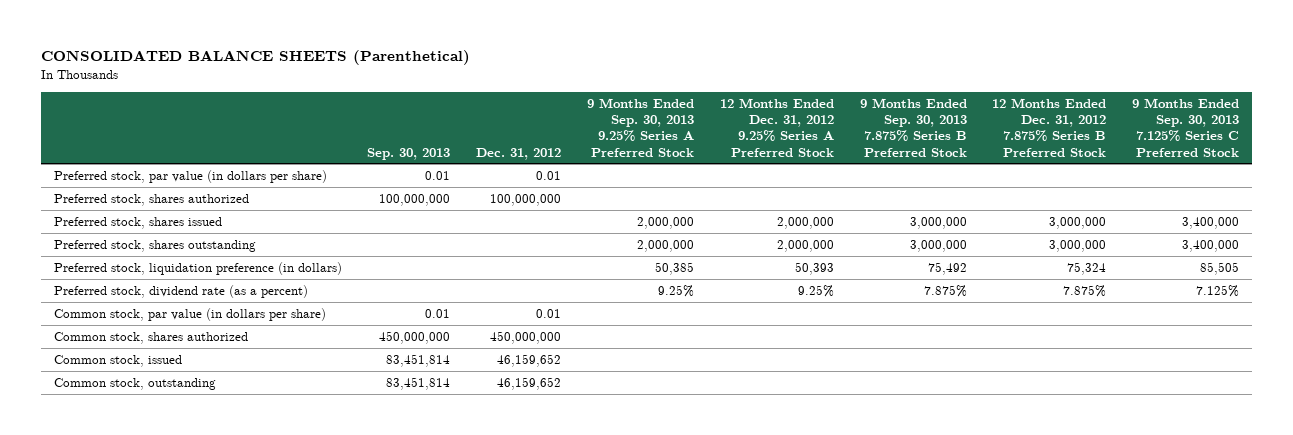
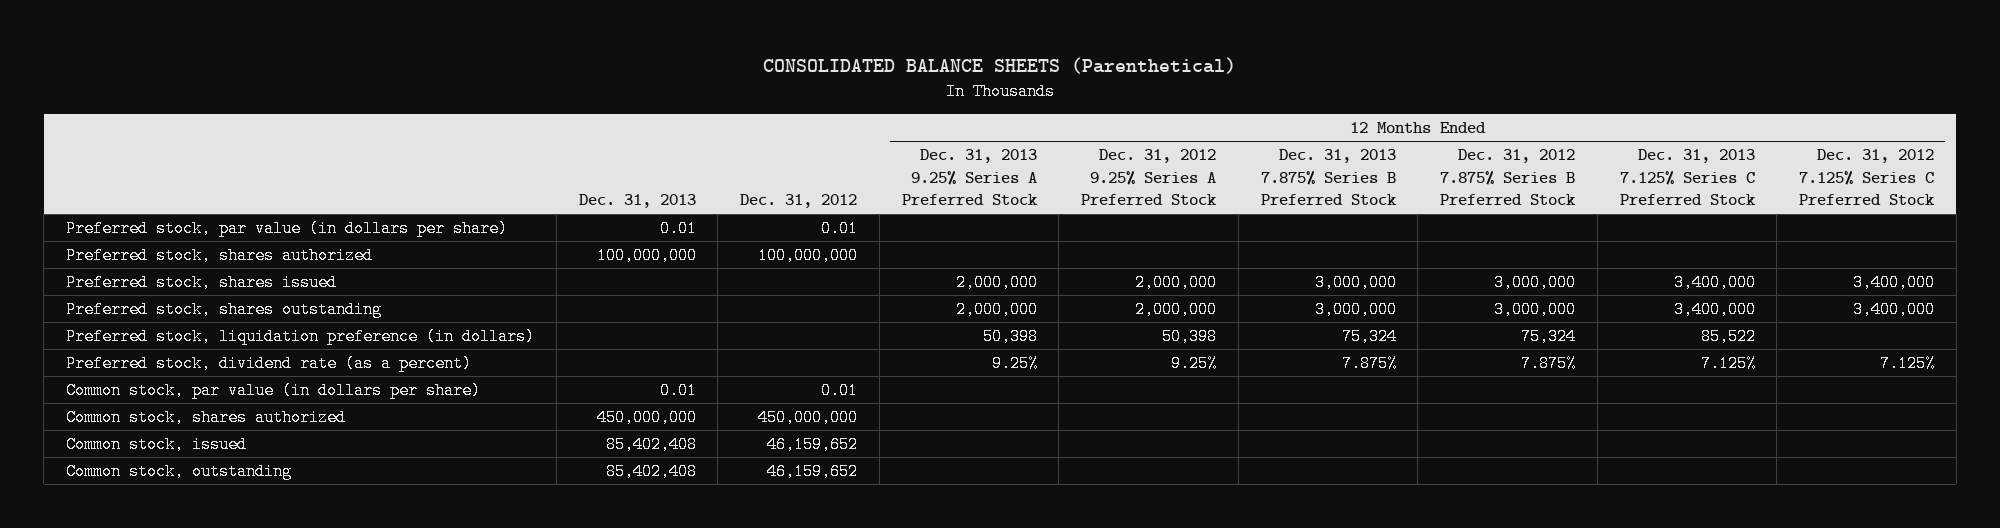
- | Sep. 30, 2013 | Dec. 31, 2012 | 9 Months Ended Sep. 30, 2013 9.25% Series A Preferred Stock | 12 Months Ended Dec. 31, 2012 9.25% Series A Preferred Stock | 9 Months Ended Sep. 30, 2013 7.875% Series B Preferred Stock | 12 Months Ended Dec. 31, 2012 7.875% Series B Preferred Stock | 9 Months Ended Sep. 30, 2013 7.125% Series C Preferred Stock
+ | Dec. 31, 2013 | Dec. 31, 2012 | 12 Months Ended Dec. 31, 2013 9.25% Series A Preferred Stock | 12 Months Ended Dec. 31, 2012 9.25% Series A Preferred Stock | 12 Months Ended Dec. 31, 2013 7.875% Series B Preferred Stock | 12 Months Ended Dec. 31, 2012 7.875% Series B Preferred Stock | 12 Months Ended Dec. 31, 2013 7.125% Series C Preferred Stock | 12 Months Ended Dec. 31, 2012 7.125% Series C Preferred Stock
- Preferred stock, liquidation preference (in dollars) | | | 50,385 | 50,393 | 75,492 | 75,324 | 85,505
+ Preferred stock, liquidation preference (in dollars) | | | 50,398 | 50,398 | 75,324 | 75,324 | 85,522 |

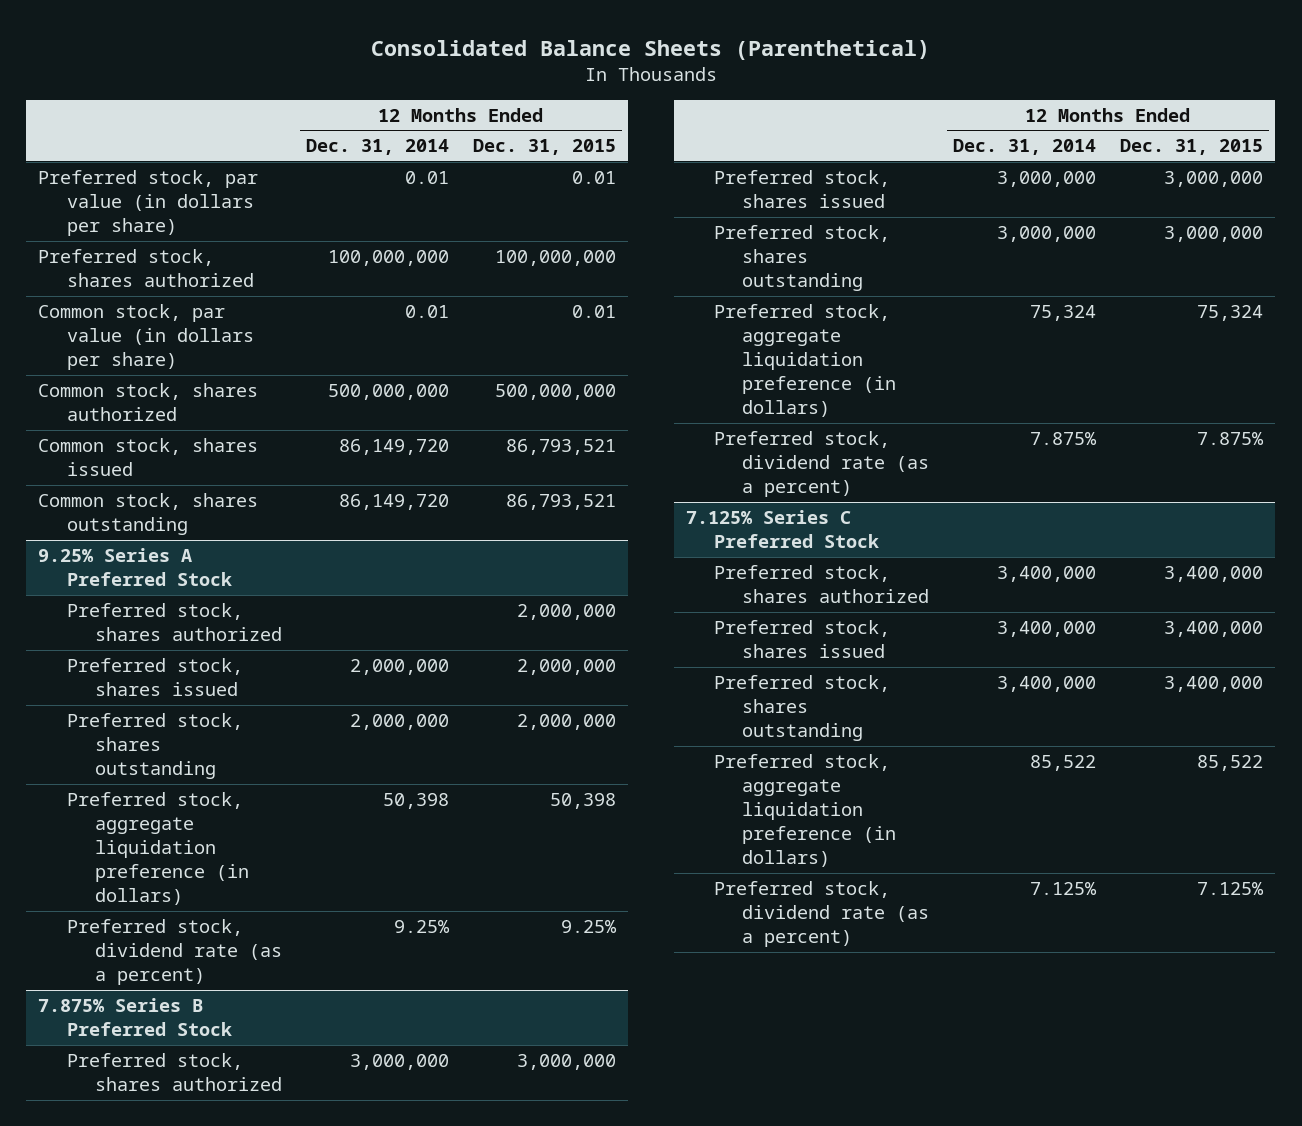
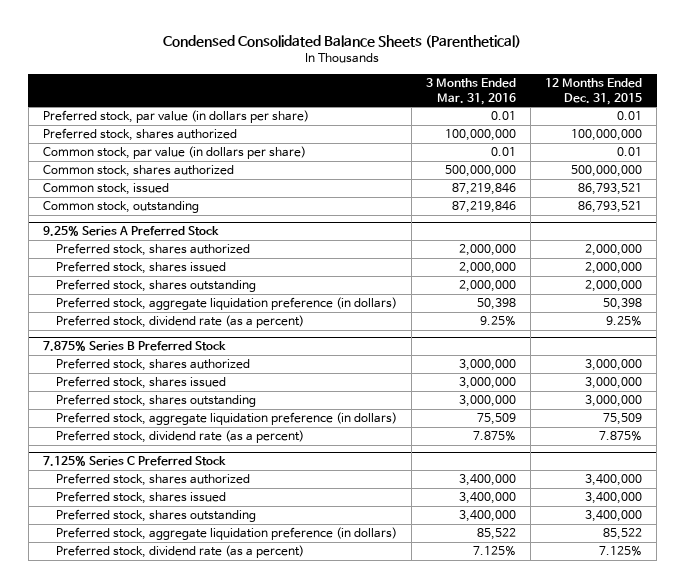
- Consolidated Balance Sheets (Parenthetical)
+ Condensed Consolidated Balance Sheets (Parenthetical)
- | 12 Months Ended Dec. 31, 2014 | 12 Months Ended Dec. 31, 2015
+ | 3 Months Ended Mar. 31, 2016 | 12 Months Ended Dec. 31, 2015
- Common stock, shares issued | 86,149,720 | 86,793,521
- Common stock, shares outstanding | 86,149,720 | 86,793,521
+ Common stock, issued | 87,219,846 | 86,793,521
+ Common stock, outstanding | 87,219,846 | 86,793,521
@ 7.875% Series B Preferred Stock
- Preferred stock, aggregate liquidation preference (in dollars) | 75,324 | 75,324
+ Preferred stock, aggregate liquidation preference (in dollars) | 75,509 | 75,509

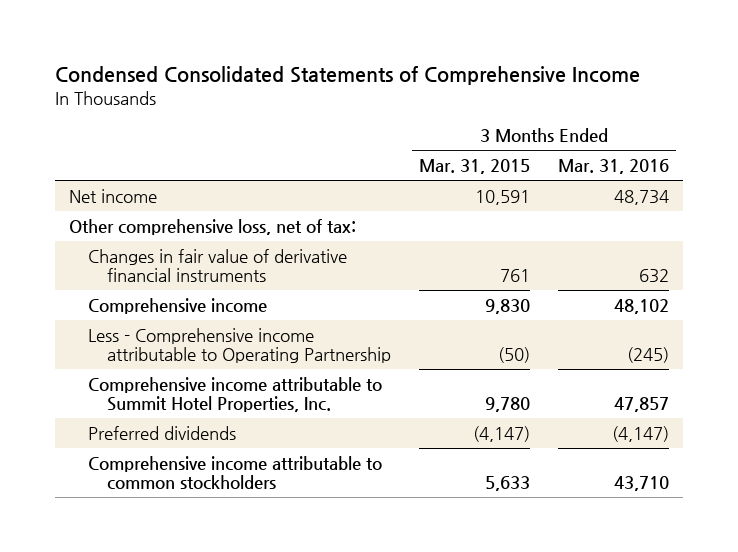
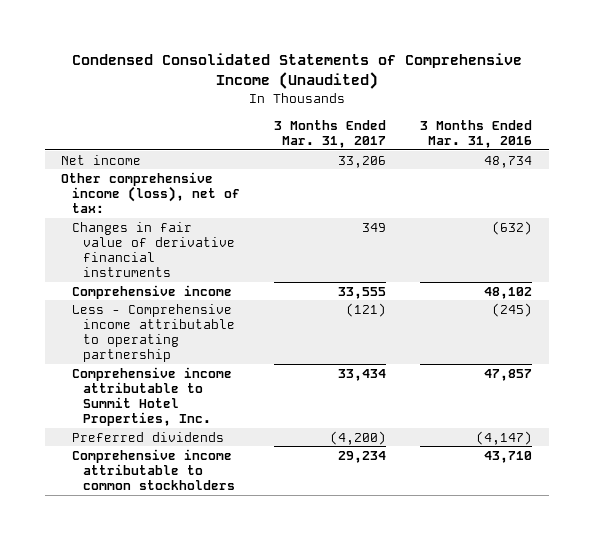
- Condensed Consolidated Statements of Comprehensive Income
+ Condensed Consolidated Statements of Comprehensive Income (Unaudited)
- | 3 Months Ended Mar. 31, 2015 | 3 Months Ended Mar. 31, 2016
+ | 3 Months Ended Mar. 31, 2017 | 3 Months Ended Mar. 31, 2016
- Other comprehensive loss, net of tax:
- Changes in fair value of derivative financial instruments | 761 | 632
+ Other comprehensive income (loss), net of tax:
+ Changes in fair value of derivative financial instruments | 349 | (632)
- Less - Comprehensive income attributable to Operating Partnership | (50) | (245)
+ Less - Comprehensive income attributable to operating partnership | (121) | (245)

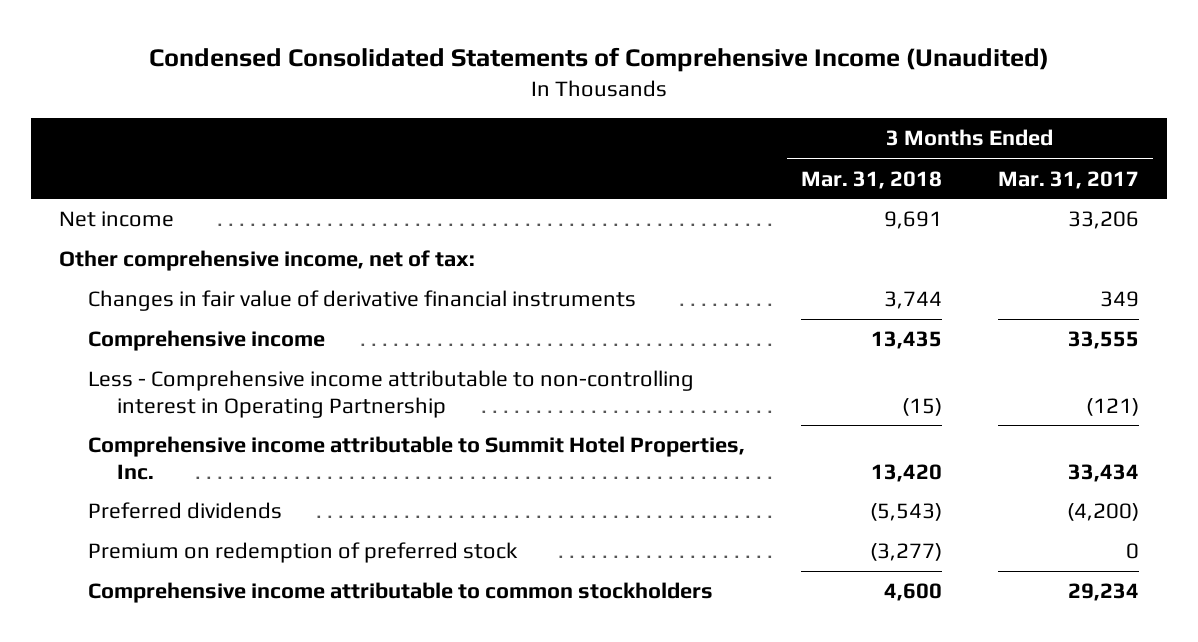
- | 3 Months Ended Mar. 31, 2017 | 3 Months Ended Mar. 31, 2016
+ | 3 Months Ended Mar. 31, 2018 | 3 Months Ended Mar. 31, 2017
- Other comprehensive income (loss), net of tax:
+ Other comprehensive income, net of tax:
- Less - Comprehensive income attributable to operating partnership | (121) | (245)
+ Less - Comprehensive income attributable to non-controlling interest in Operating Partnership | (15) | (121)
+ Premium on redemption of preferred stock | (3,277) | 0

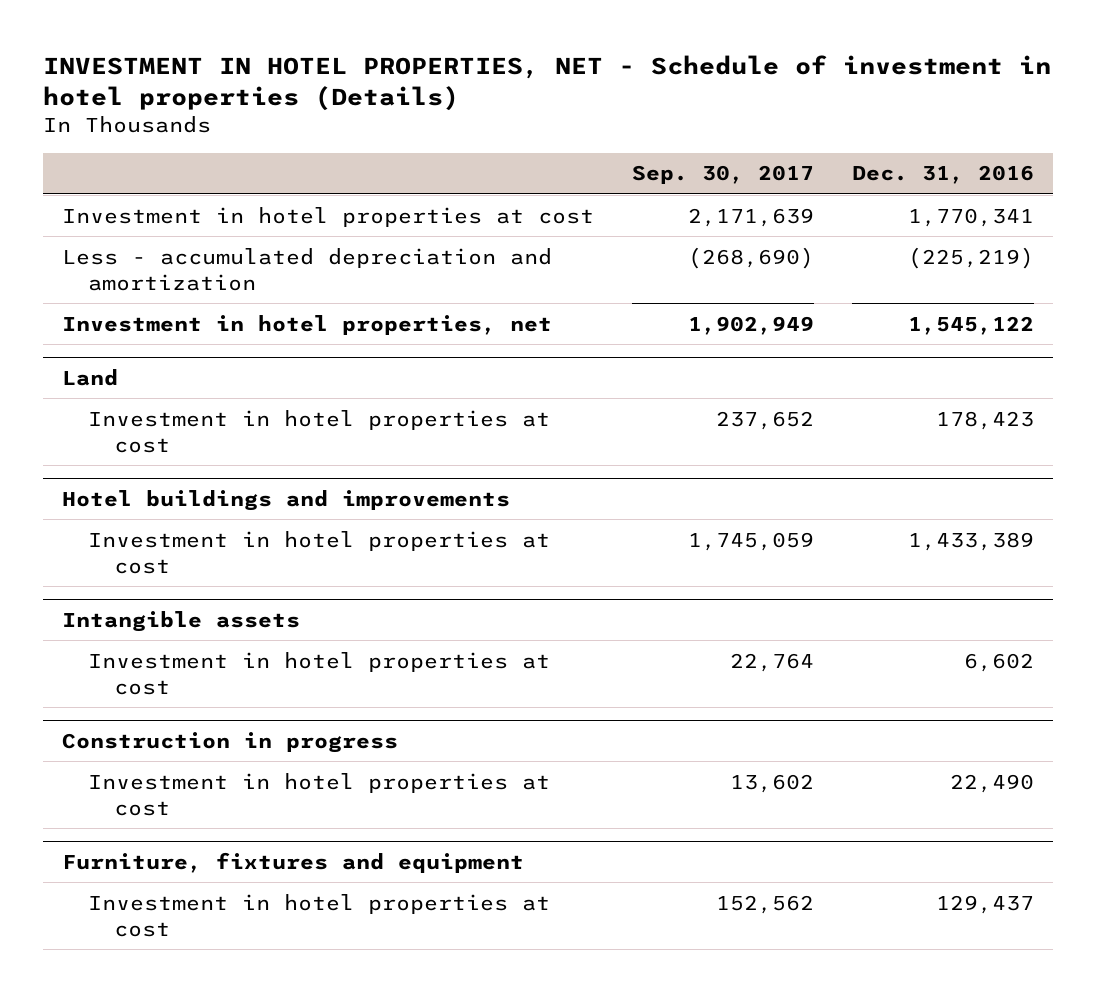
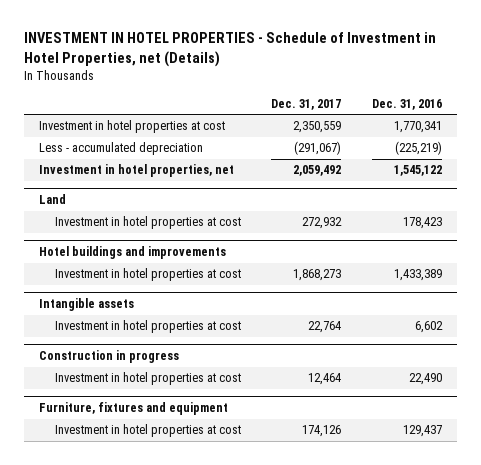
- INVESTMENT IN HOTEL PROPERTIES, NET - Schedule of investment in hotel properties (Details)
+ INVESTMENT IN HOTEL PROPERTIES - Schedule of Investment in Hotel Properties, net (Details)
- | Sep. 30, 2017 | Dec. 31, 2016
+ | Dec. 31, 2017 | Dec. 31, 2016
- Less - accumulated depreciation and amortization | (268,690) | (225,219)
+ Less - accumulated depreciation | (291,067) | (225,219)

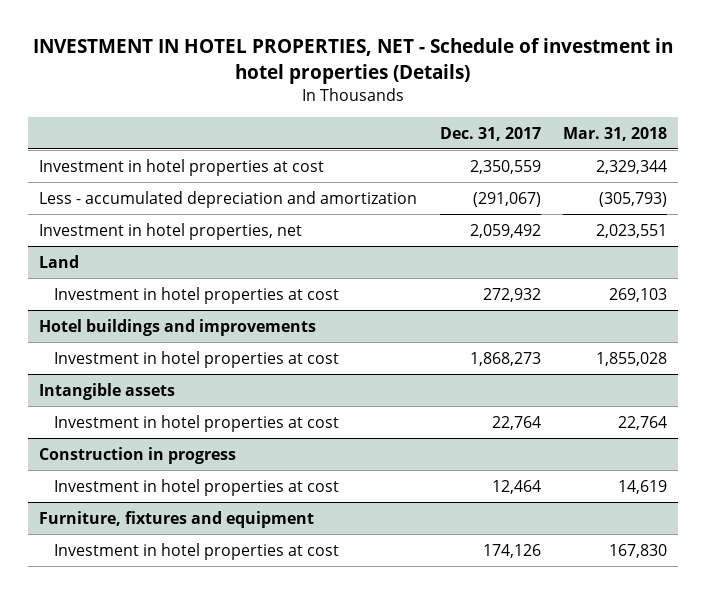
- INVESTMENT IN HOTEL PROPERTIES - Schedule of Investment in Hotel Properties, net (Details)
+ INVESTMENT IN HOTEL PROPERTIES, NET - Schedule of investment in hotel properties (Details)
- | Dec. 31, 2017 | Dec. 31, 2016
+ | Dec. 31, 2017 | Mar. 31, 2018
- Less - accumulated depreciation | (291,067) | (225,219)
+ Less - accumulated depreciation and amortization | (291,067) | (305,793)

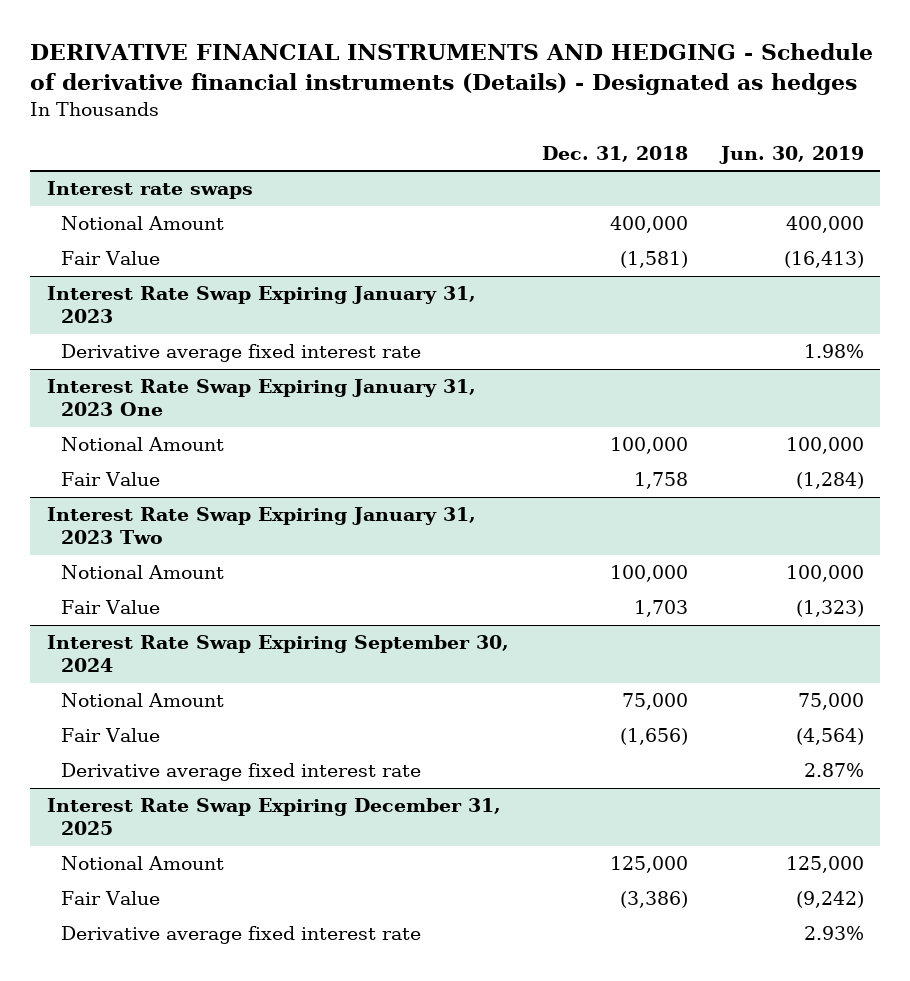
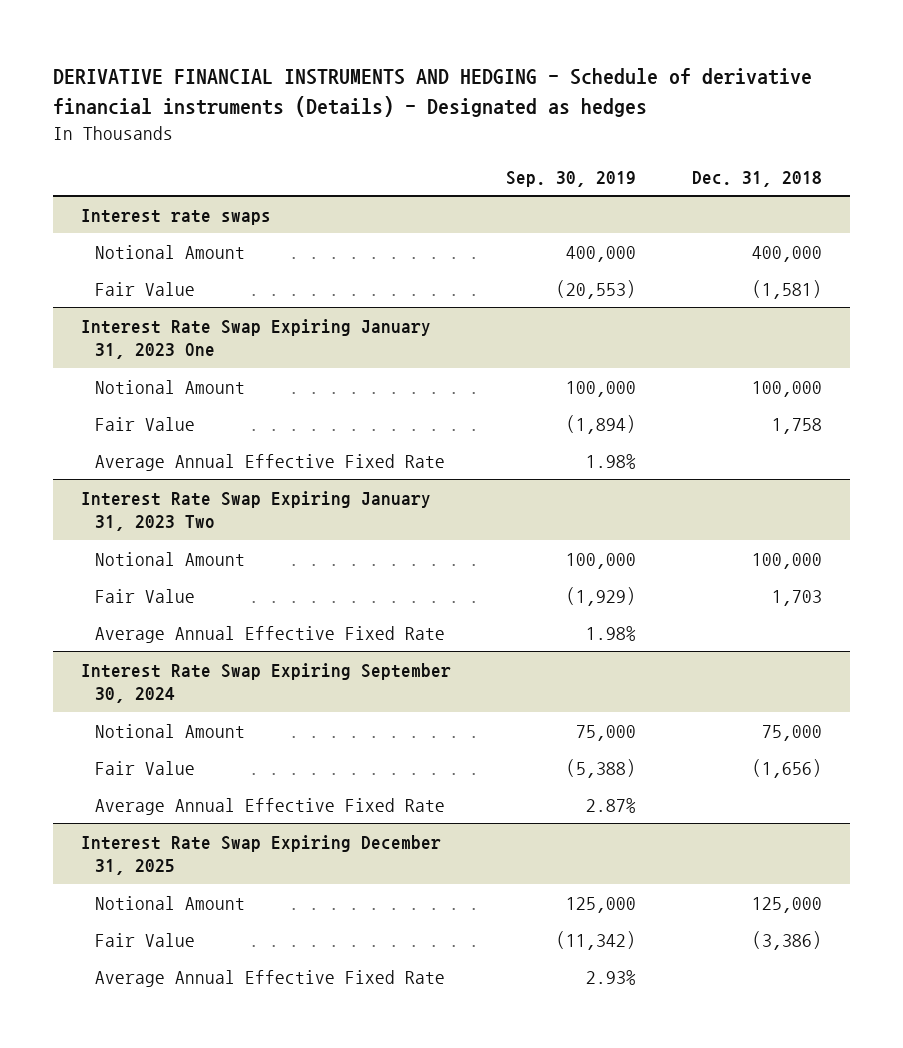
- | Dec. 31, 2018 | Jun. 30, 2019
+ | Sep. 30, 2019 | Dec. 31, 2018
- Interest Rate Swap Expiring January 31, 2023
- Derivative average fixed interest rate | | 1.98%
@ Interest Rate Swap Expiring January 31, 2023 One
+ Average Annual Effective Fixed Rate | 1.98% |
@ Interest Rate Swap Expiring January 31, 2023 Two
+ Average Annual Effective Fixed Rate | 1.98% |
@ Interest Rate Swap Expiring September 30, 2024
- Derivative average fixed interest rate | | 2.87%
+ Average Annual Effective Fixed Rate | 2.87% |
@ Interest Rate Swap Expiring December 31, 2025
- Derivative average fixed interest rate | | 2.93%
+ Average Annual Effective Fixed Rate | 2.93% |

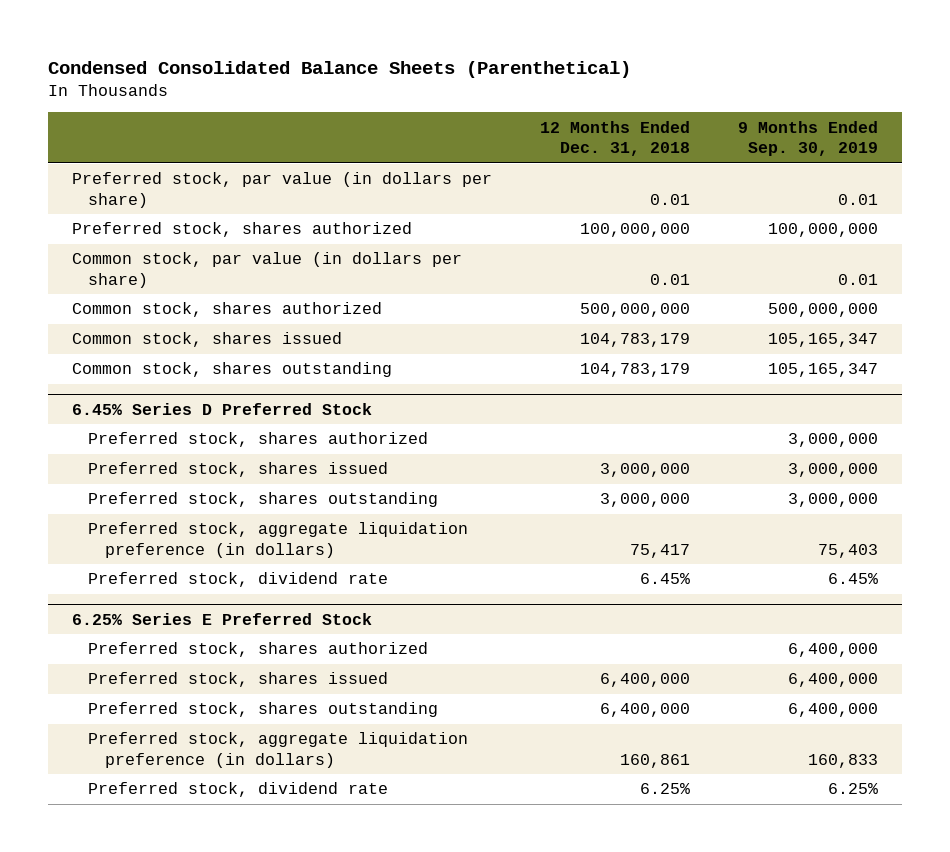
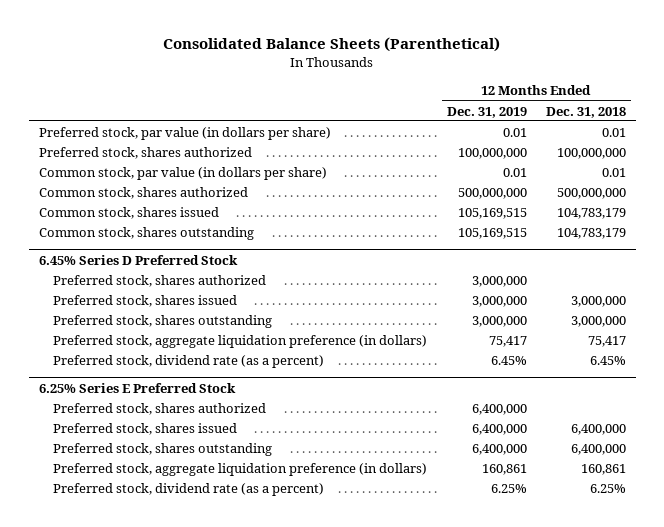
- Condensed Consolidated Balance Sheets (Parenthetical)
+ Consolidated Balance Sheets (Parenthetical)
- | 12 Months Ended Dec. 31, 2018 | 9 Months Ended Sep. 30, 2019
+ | 12 Months Ended Dec. 31, 2019 | 12 Months Ended Dec. 31, 2018
@ 6.45% Series D Preferred Stock
- Preferred stock, dividend rate | 6.45% | 6.45%
+ Preferred stock, dividend rate (as a percent) | 6.45% | 6.45%
@ 6.25% Series E Preferred Stock
- Preferred stock, dividend rate | 6.25% | 6.25%
+ Preferred stock, dividend rate (as a percent) | 6.25% | 6.25%

